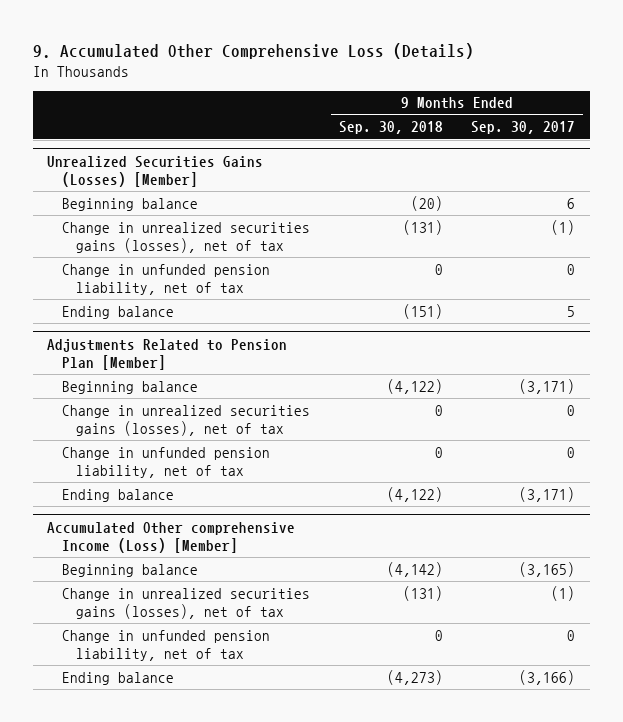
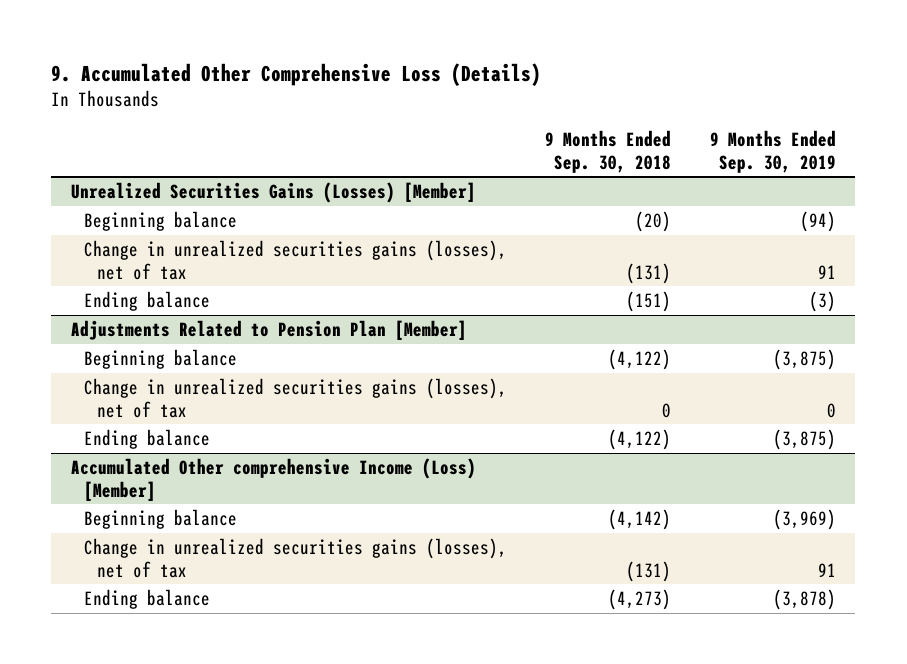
- | 9 Months Ended Sep. 30, 2018 | 9 Months Ended Sep. 30, 2017
+ | 9 Months Ended Sep. 30, 2018 | 9 Months Ended Sep. 30, 2019
@ Unrealized Securities Gains (Losses) [Member]
- Change in unfunded pension liability, net of tax | 0 | 0
@ Adjustments Related to Pension Plan [Member]
- Change in unfunded pension liability, net of tax | 0 | 0
@ Accumulated Other comprehensive Income (Loss) [Member]
- Change in unfunded pension liability, net of tax | 0 | 0

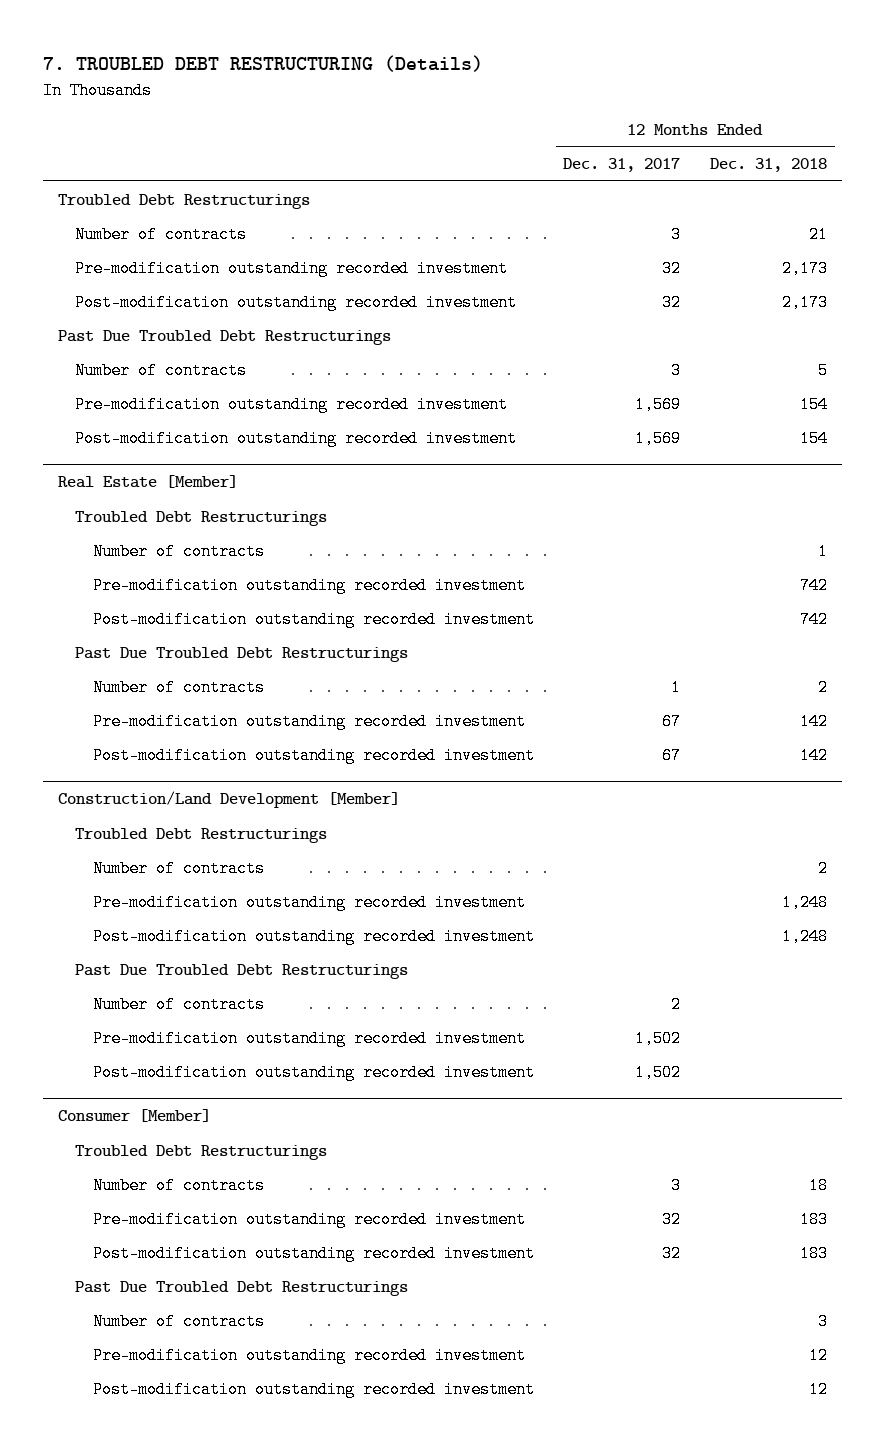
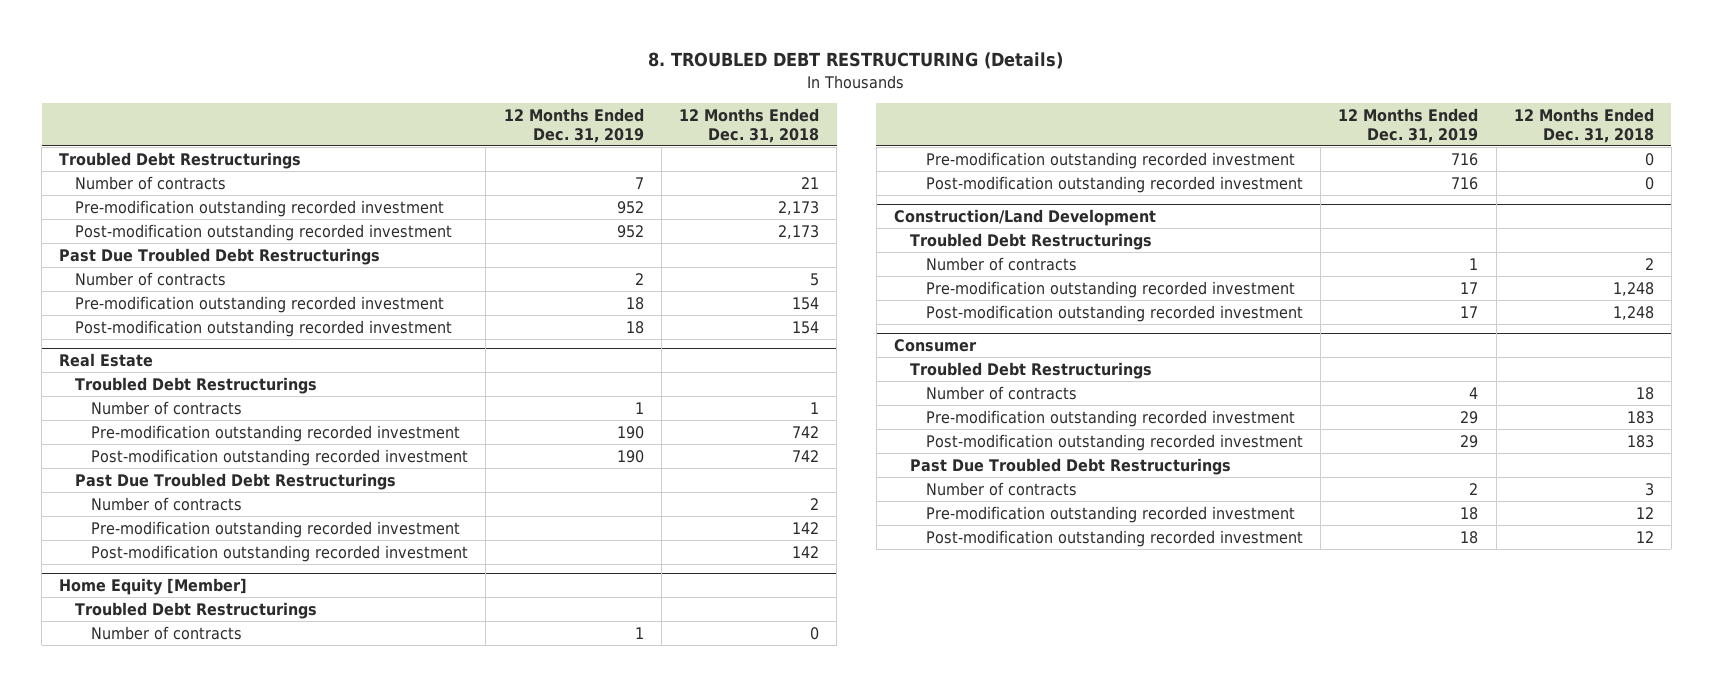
- 7. TROUBLED DEBT RESTRUCTURING (Details)
+ 8. TROUBLED DEBT RESTRUCTURING (Details)
- | 12 Months Ended Dec. 31, 2017 | 12 Months Ended Dec. 31, 2018
+ | 12 Months Ended Dec. 31, 2019 | 12 Months Ended Dec. 31, 2018
- Real Estate [Member]
+ Real Estate
- Construction/Land Development [Member]
+ Home Equity [Member]
+ Number of contracts | 1 | 0
+ Pre-modification outstanding recorded investment | 716 | 0
+ Post-modification outstanding recorded investment | 716 | 0
+ Construction/Land Development
+ Troubled Debt Restructurings
- Past Due Troubled Debt Restructurings
- Number of contracts | 2 |
- Pre-modification outstanding recorded investment | 1,502 |
- Post-modification outstanding recorded investment | 1,502 |
- Consumer [Member]
+ Consumer

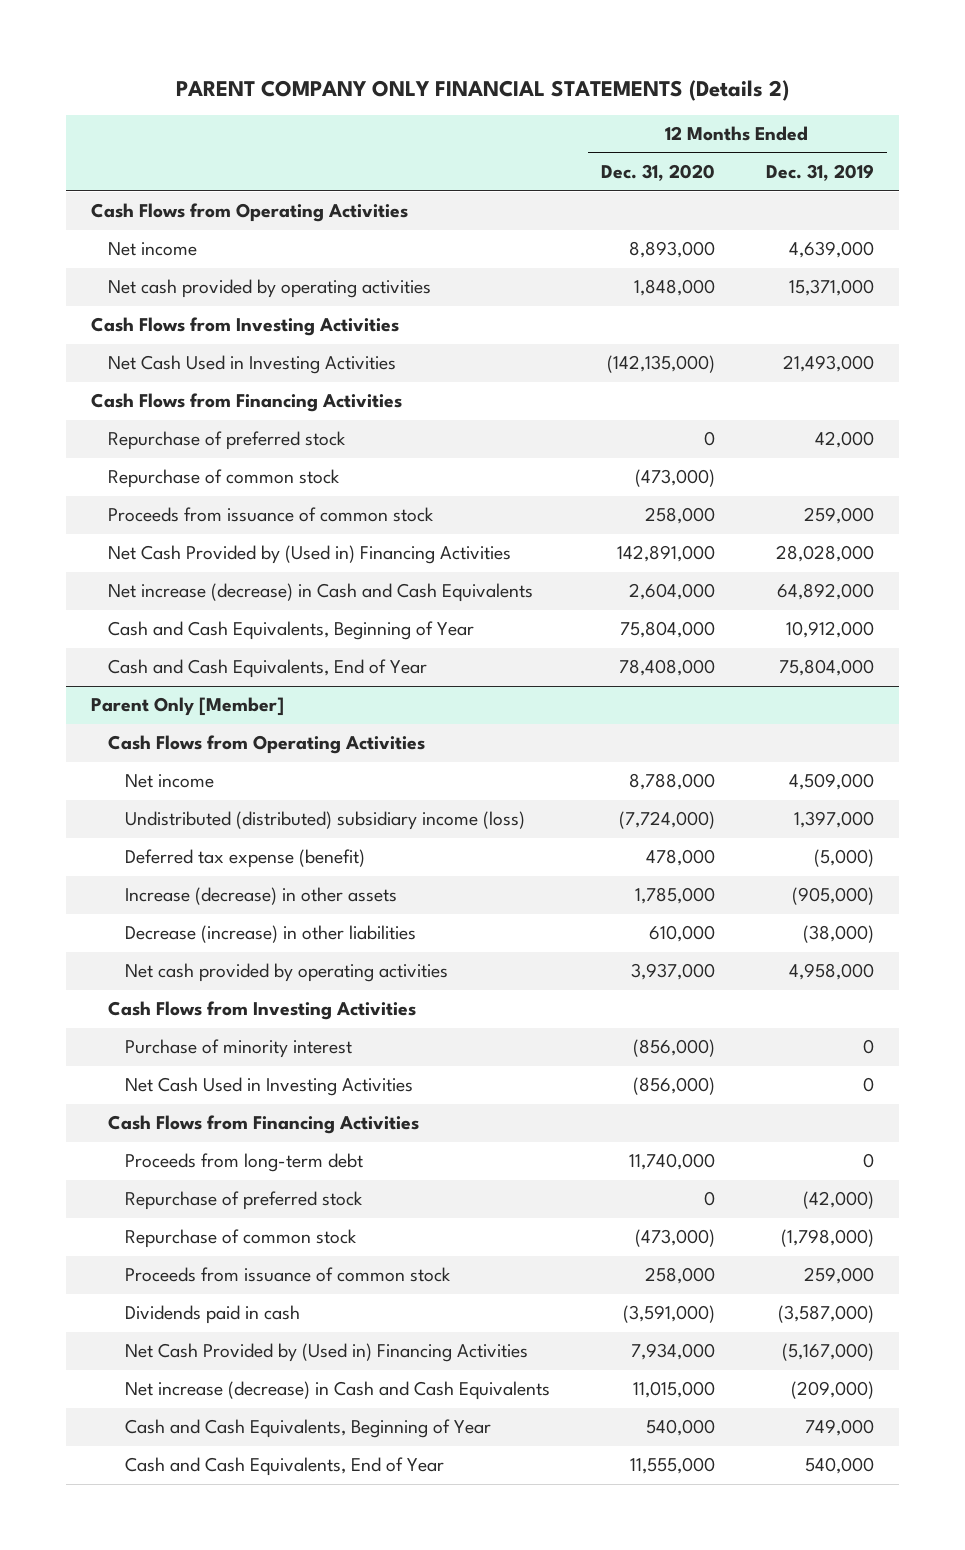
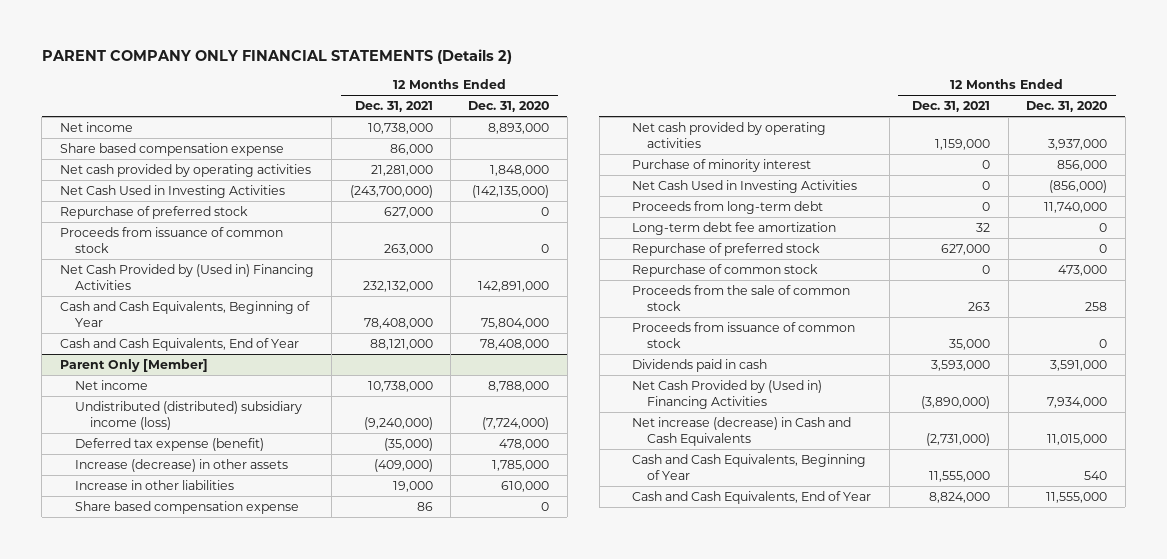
- | 12 Months Ended Dec. 31, 2020 | 12 Months Ended Dec. 31, 2019
+ | 12 Months Ended Dec. 31, 2021 | 12 Months Ended Dec. 31, 2020
- Cash Flows from Operating Activities
+ Share based compensation expense | 86,000 |
- Cash Flows from Investing Activities
- Cash Flows from Financing Activities
- Repurchase of common stock | (473,000) |
- Proceeds from issuance of common stock | 258,000 | 259,000
+ Proceeds from issuance of common stock | 263,000 | 0
- Net increase (decrease) in Cash and Cash Equivalents | 2,604,000 | 64,892,000
@ Parent Only [Member]
- Cash Flows from Operating Activities
- Decrease (increase) in other liabilities | 610,000 | (38,000)
+ Increase in other liabilities | 19,000 | 610,000
+ Share based compensation expense | 86 | 0
- Cash Flows from Investing Activities
- Purchase of minority interest | (856,000) | 0
+ Purchase of minority interest | 0 | 856,000
- Cash Flows from Financing Activities
+ Long-term debt fee amortization | 32 | 0
- Repurchase of common stock | (473,000) | (1,798,000)
- Proceeds from issuance of common stock | 258,000 | 259,000
- Dividends paid in cash | (3,591,000) | (3,587,000)
+ Repurchase of common stock | 0 | 473,000
+ Proceeds from the sale of common stock | 263 | 258
+ Proceeds from issuance of common stock | 35,000 | 0
+ Dividends paid in cash | 3,593,000 | 3,591,000
- Cash and Cash Equivalents, Beginning of Year | 540,000 | 749,000
+ Cash and Cash Equivalents, Beginning of Year | 11,555,000 | 540

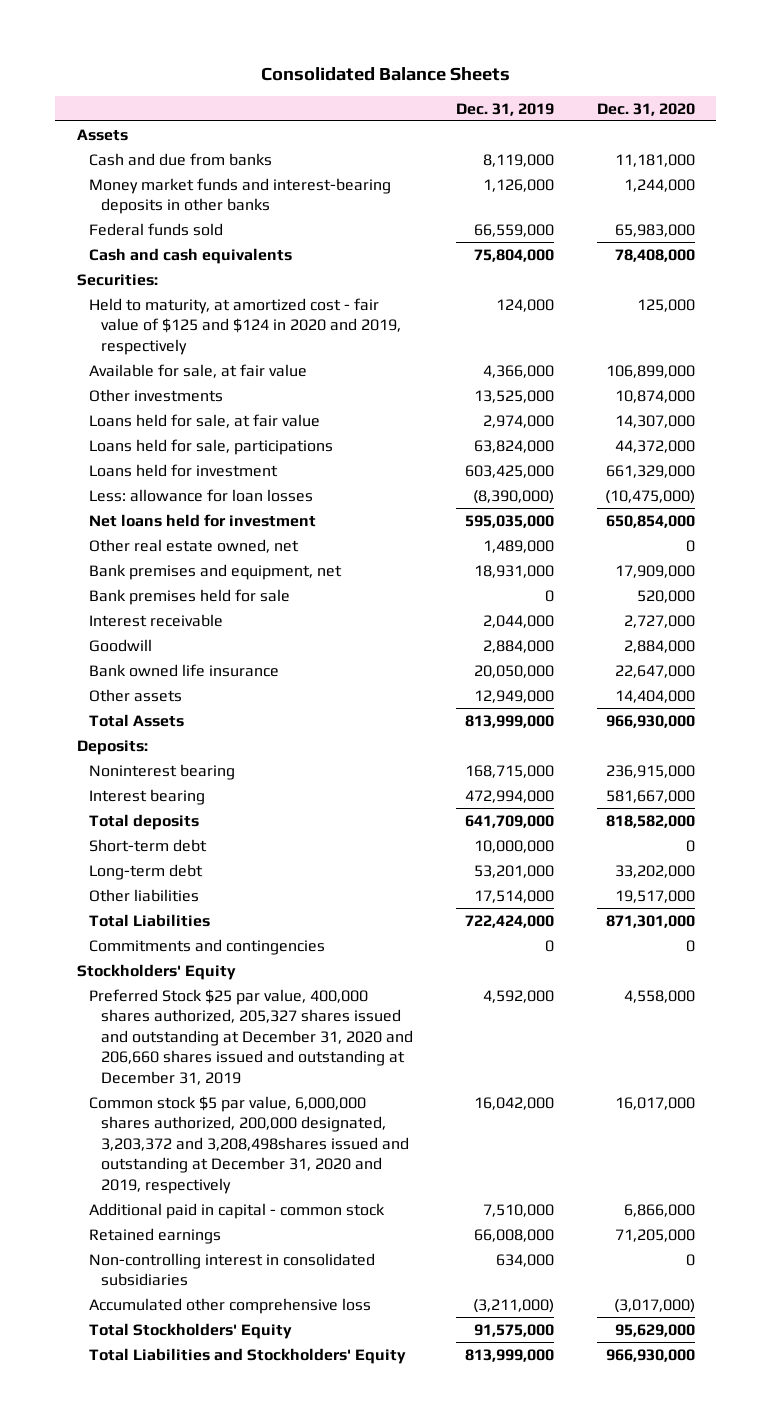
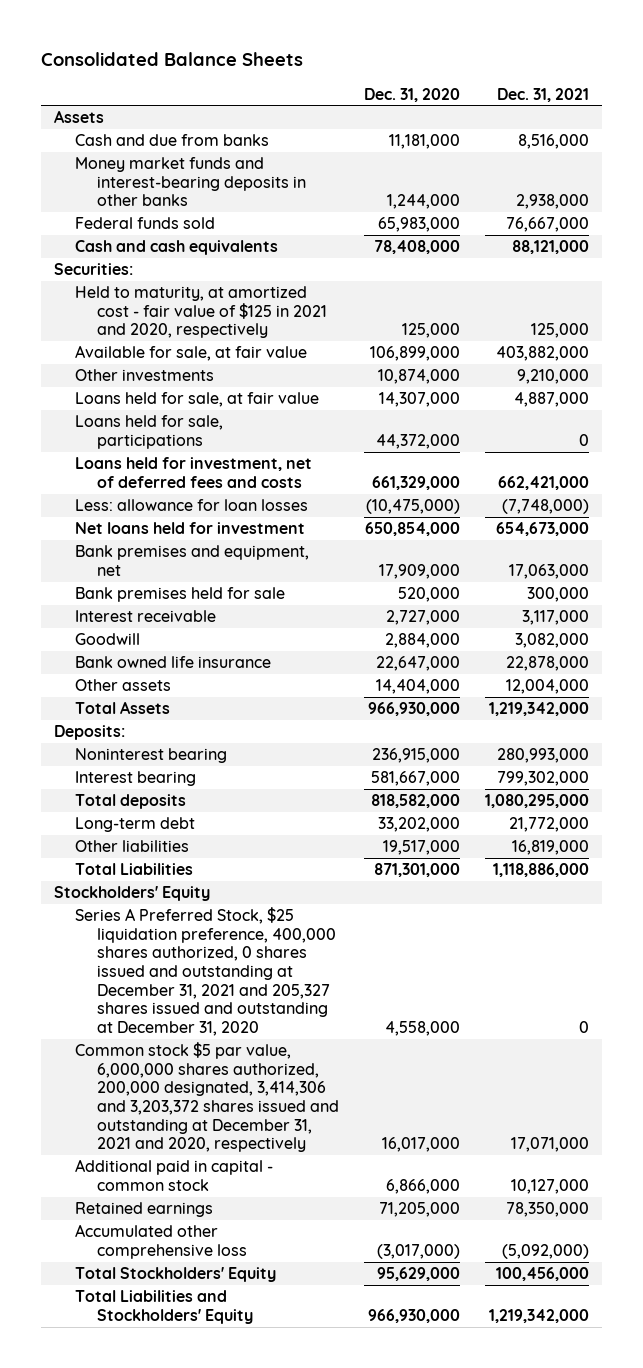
- | Dec. 31, 2019 | Dec. 31, 2020
+ | Dec. 31, 2020 | Dec. 31, 2021
- Held to maturity, at amortized cost - fair value of $125 and $124 in 2020 and 2019, respectively | 124,000 | 125,000
+ Held to maturity, at amortized cost - fair value of $125 in 2021 and 2020, respectively | 125,000 | 125,000
- Loans held for investment | 603,425,000 | 661,329,000
+ Loans held for investment, net of deferred fees and costs | 661,329,000 | 662,421,000
- Other real estate owned, net | 1,489,000 | 0
- Short-term debt | 10,000,000 | 0
- Commitments and contingencies | 0 | 0
- Preferred Stock $25 par value, 400,000 shares authorized, 205,327 shares issued and outstanding at December 31, 2020 and 206,660 shares issued and outstanding at December 31, 2019 | 4,592,000 | 4,558,000
- Common stock $5 par value, 6,000,000 shares authorized, 200,000 designated, 3,203,372 and 3,208,498shares issued and outstanding at December 31, 2020 and 2019, respectively | 16,042,000 | 16,017,000
+ Series A Preferred Stock, $25 liquidation preference, 400,000 shares authorized, 0 shares issued and outstanding at December 31, 2021 and 205,327 shares issued and outstanding at December 31, 2020 | 4,558,000 | 0
+ Common stock $5 par value, 6,000,000 shares authorized, 200,000 designated, 3,414,306 and 3,203,372 shares issued and outstanding at December 31, 2021 and 2020, respectively | 16,017,000 | 17,071,000
- Non-controlling interest in consolidated subsidiaries | 634,000 | 0

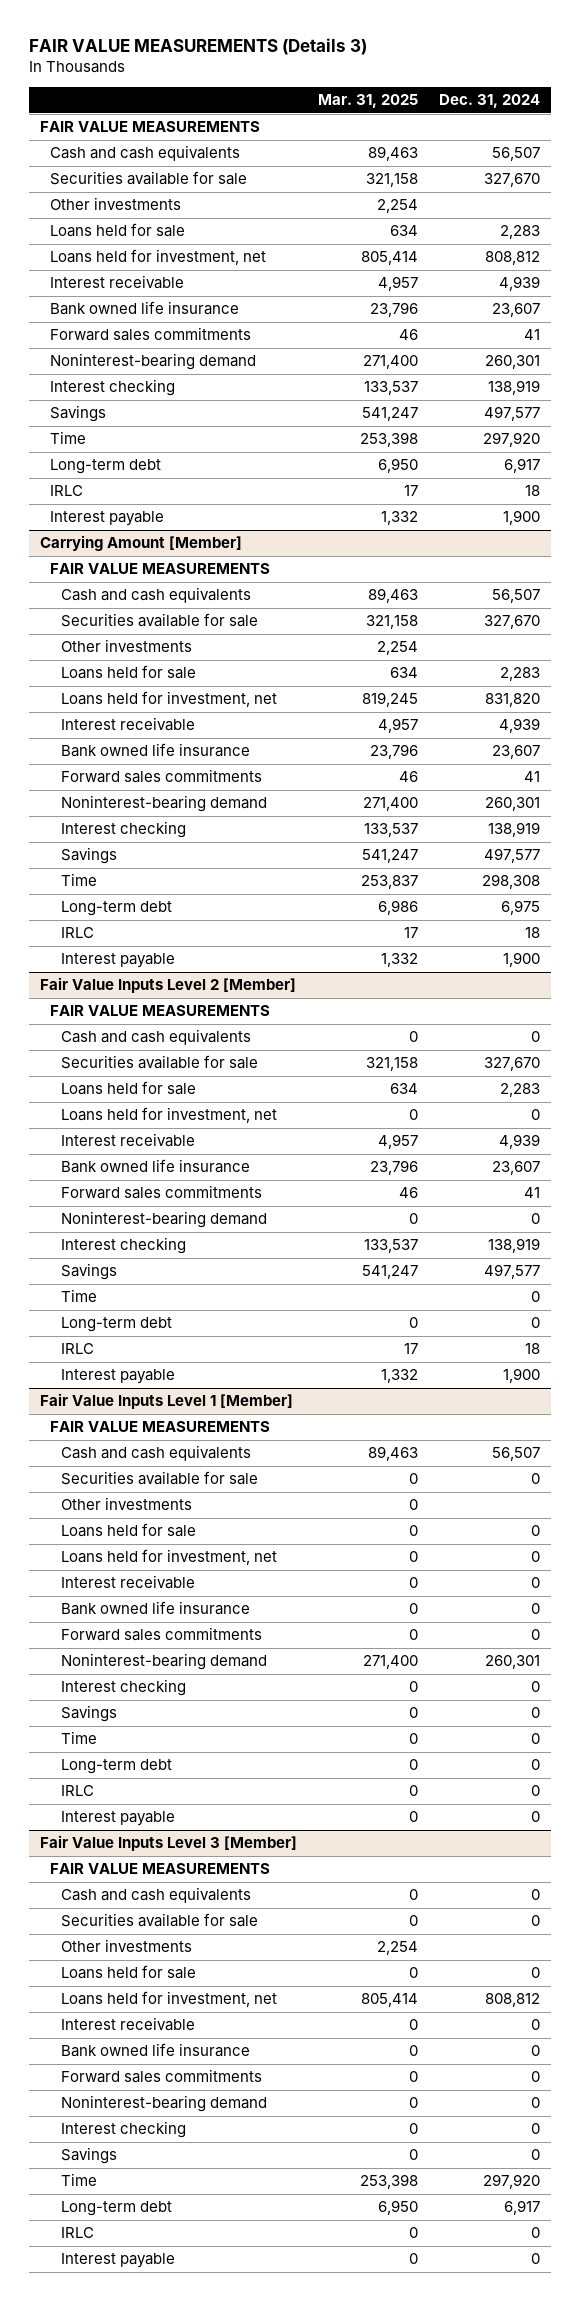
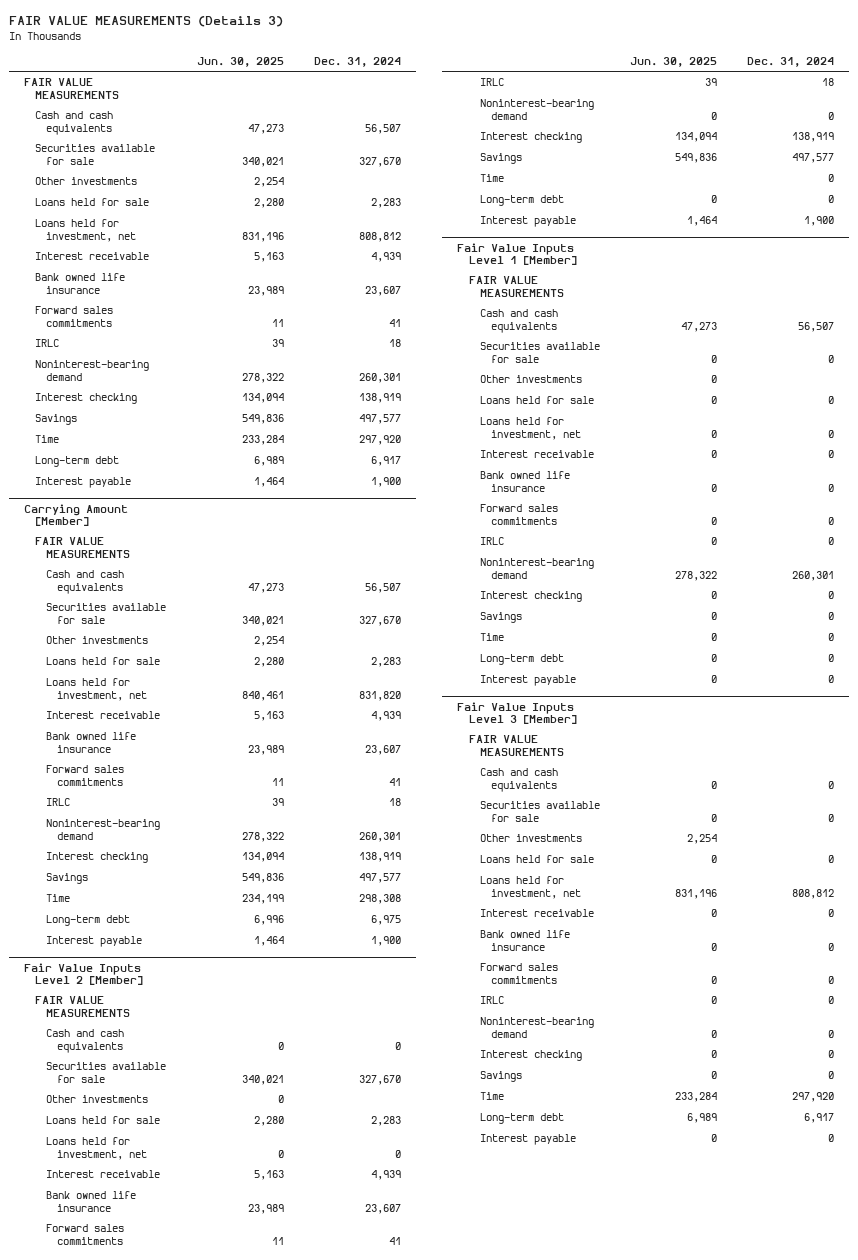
- | Mar. 31, 2025 | Dec. 31, 2024
+ | Jun. 30, 2025 | Dec. 31, 2024
moved up: IRLC | 39 | 18
@ Carrying Amount [Member]
moved up: IRLC | 39 | 18
@ Fair Value Inputs Level 2 [Member]
+ Other investments | 0 |
moved up: IRLC | 39 | 18
@ Fair Value Inputs Level 1 [Member]
moved up: IRLC | 0 | 0
@ Fair Value Inputs Level 3 [Member]
moved up: IRLC | 0 | 0

